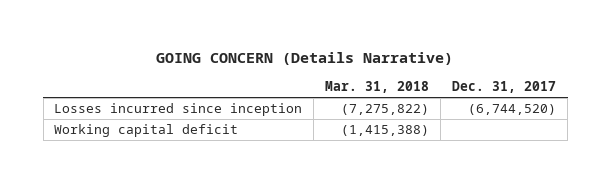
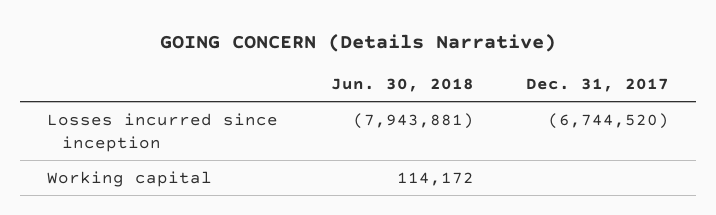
- | Mar. 31, 2018 | Dec. 31, 2017
+ | Jun. 30, 2018 | Dec. 31, 2017
- Working capital deficit | (1,415,388) |
+ Working capital | 114,172 |

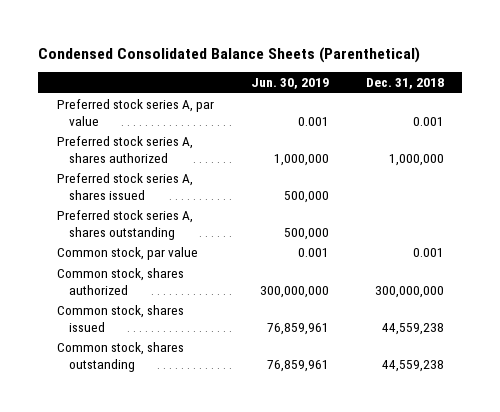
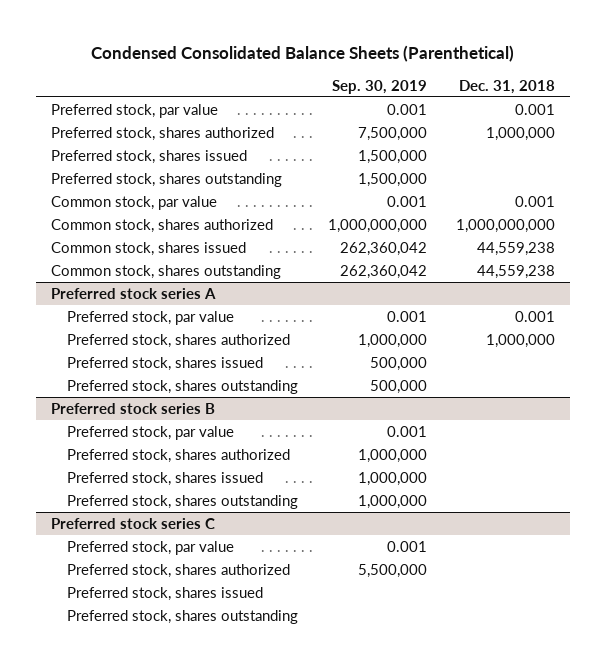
- | Jun. 30, 2019 | Dec. 31, 2018
+ | Sep. 30, 2019 | Dec. 31, 2018
- Preferred stock series A, par value | 0.001 | 0.001
- Preferred stock series A, shares authorized | 1,000,000 | 1,000,000
- Preferred stock series A, shares issued | 500,000 |
- Preferred stock series A, shares outstanding | 500,000 |
+ Preferred stock, par value | 0.001 | 0.001
+ Preferred stock, shares authorized | 7,500,000 | 1,000,000
+ Preferred stock, shares issued | 1,500,000 |
+ Preferred stock, shares outstanding | 1,500,000 |
- Common stock, shares authorized | 300,000,000 | 300,000,000
+ Common stock, shares authorized | 1,000,000,000 | 1,000,000,000
+ Preferred stock series A
+ Preferred stock, par value | 0.001 | 0.001
+ Preferred stock, shares authorized | 1,000,000 | 1,000,000
+ Preferred stock, shares issued | 500,000 |
+ Preferred stock, shares outstanding | 500,000 |
+ Preferred stock series B
+ Preferred stock, par value | 0.001 |
+ Preferred stock, shares authorized | 1,000,000 |
+ Preferred stock, shares issued | 1,000,000 |
+ Preferred stock, shares outstanding | 1,000,000 |
+ Preferred stock series C
+ Preferred stock, par value | 0.001 |
+ Preferred stock, shares authorized | 5,500,000 |
+ Preferred stock, shares issued
+ Preferred stock, shares outstanding

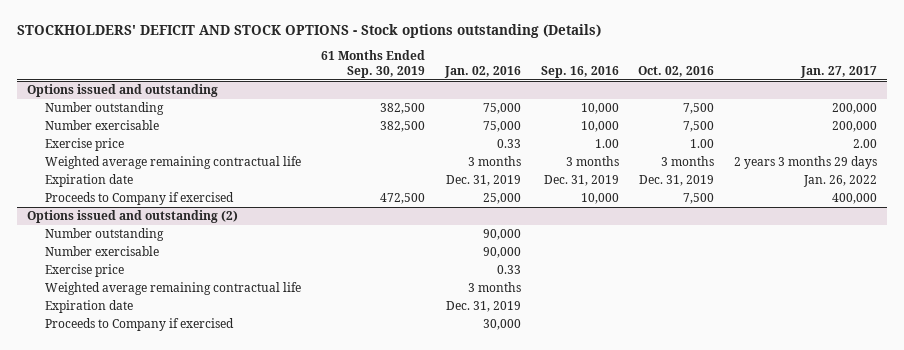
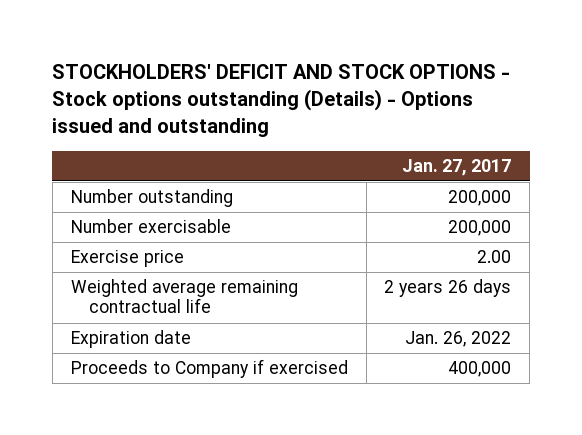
- STOCKHOLDERS' DEFICIT AND STOCK OPTIONS - Stock options outstanding (Details)
+ STOCKHOLDERS' DEFICIT AND STOCK OPTIONS - Stock options outstanding (Details) - Options issued and outstanding
- | 61 Months Ended Sep. 30, 2019 | Jan. 02, 2016 | Sep. 16, 2016 | Oct. 02, 2016 | Jan. 27, 2017
+ | Jan. 27, 2017
- Options issued and outstanding
- Weighted average remaining contractual life | | 3 months | 3 months | 3 months | 2 years 3 months 29 days
+ Weighted average remaining contractual life | 2 years 26 days
- Options issued and outstanding (2)
- Number outstanding | | 90,000 | | |
- Number exercisable | | 90,000 | | |
- Exercise price | | 0.33 | | |
- Weighted average remaining contractual life | | 3 months | | |
- Expiration date | | Dec. 31, 2019 | | |
- Proceeds to Company if exercised | | 30,000 | | |

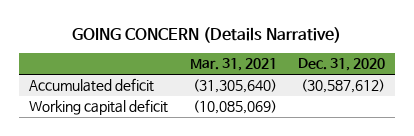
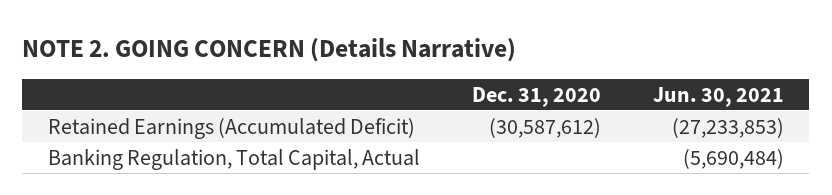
- GOING CONCERN (Details Narrative)
+ NOTE 2. GOING CONCERN (Details Narrative)
- | Mar. 31, 2021 | Dec. 31, 2020
+ | Dec. 31, 2020 | Jun. 30, 2021
- Accumulated deficit | (31,305,640) | (30,587,612)
- Working capital deficit | (10,085,069) |
+ Retained Earnings (Accumulated Deficit) | (30,587,612) | (27,233,853)
+ Banking Regulation, Total Capital, Actual | | (5,690,484)

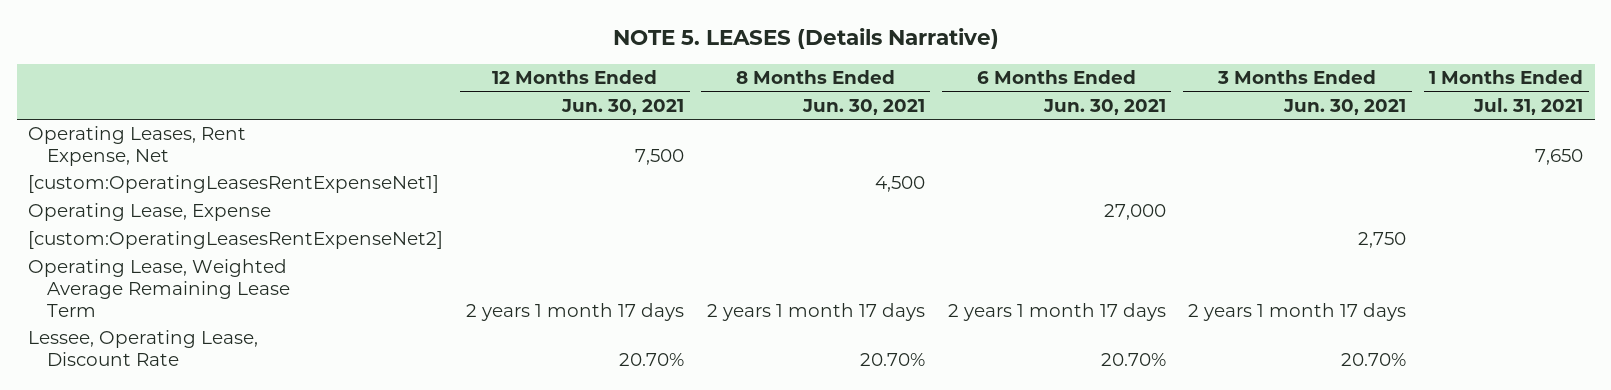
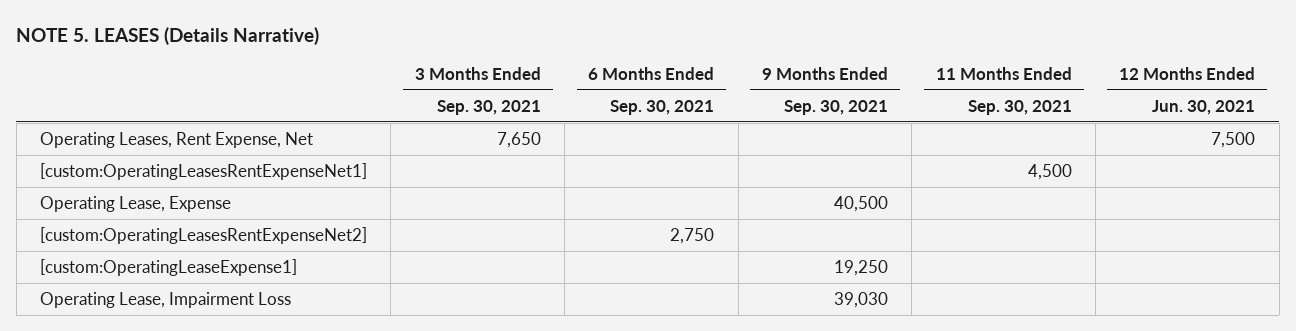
- | 12 Months Ended Jun. 30, 2021 | 8 Months Ended Jun. 30, 2021 | 6 Months Ended Jun. 30, 2021 | 3 Months Ended Jun. 30, 2021 | 1 Months Ended Jul. 31, 2021
+ | 3 Months Ended Sep. 30, 2021 | 6 Months Ended Sep. 30, 2021 | 9 Months Ended Sep. 30, 2021 | 11 Months Ended Sep. 30, 2021 | 12 Months Ended Jun. 30, 2021
- Operating Lease, Weighted Average Remaining Lease Term | 2 years 1 month 17 days | 2 years 1 month 17 days | 2 years 1 month 17 days | 2 years 1 month 17 days |
- Lessee, Operating Lease, Discount Rate | 20.70% | 20.70% | 20.70% | 20.70% |
+ [custom:OperatingLeaseExpense1] | | | 19,250 | |
+ Operating Lease, Impairment Loss | | | 39,030 | |

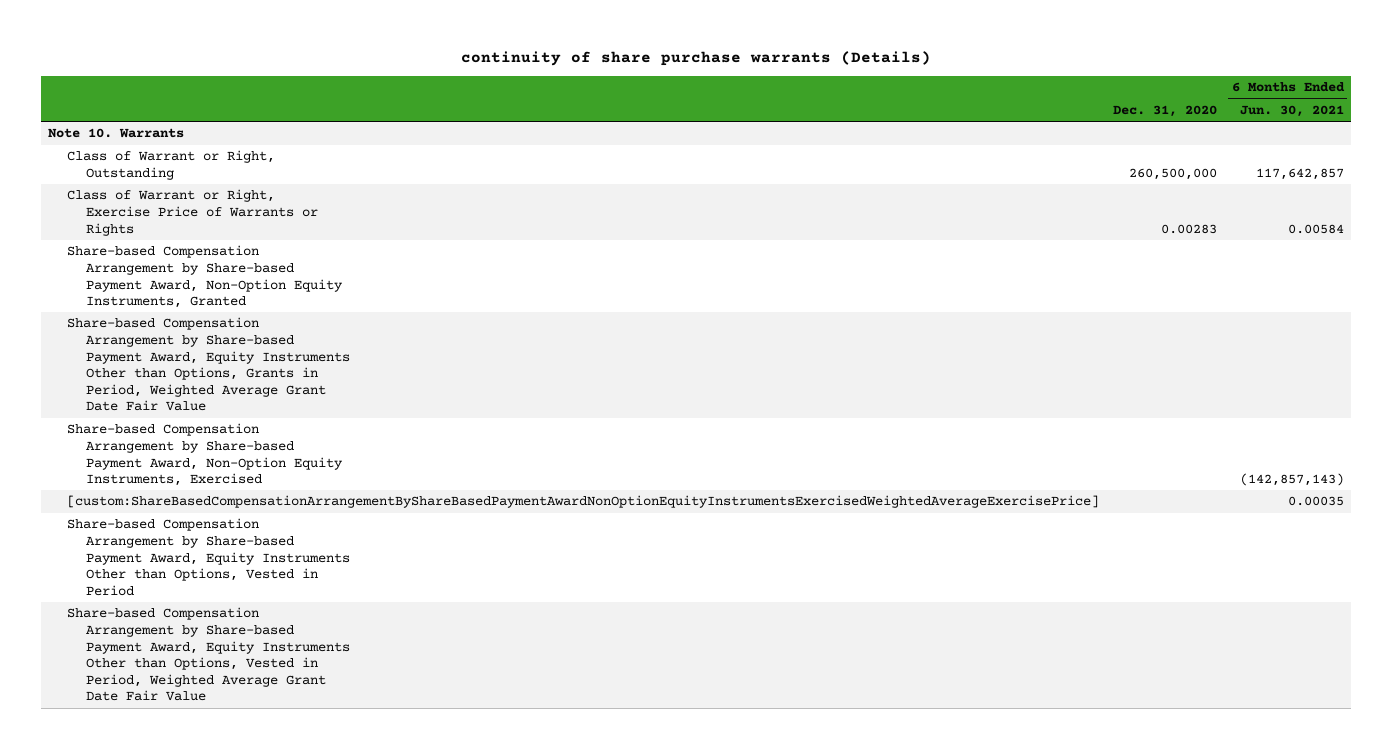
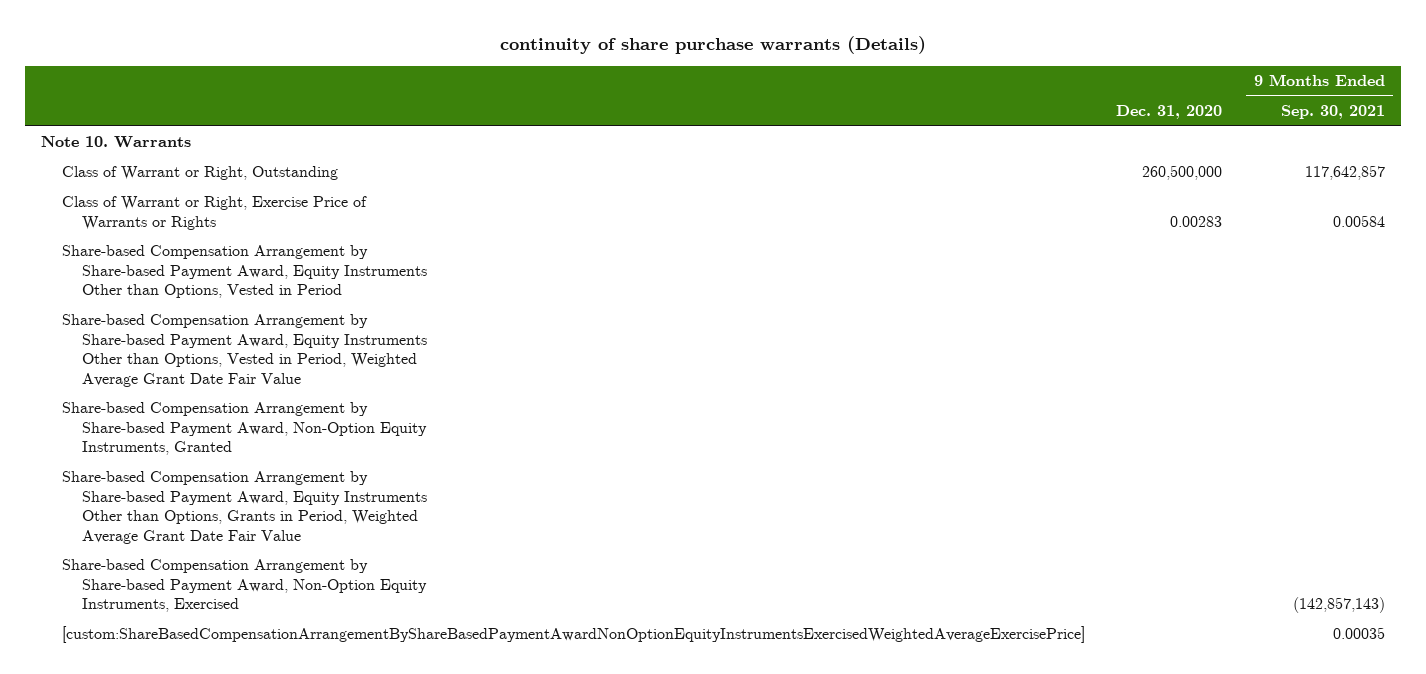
- | Dec. 31, 2020 | 6 Months Ended Jun. 30, 2021
+ | Dec. 31, 2020 | 9 Months Ended Sep. 30, 2021
moved up: Share-based Compensation Arrangement by Share-based Payment Award, Equity Instruments Other than Options, Vested in Period
moved up: Share-based Compensation Arrangement by Share-based Payment Award, Equity Instruments Other than Options, Vested in Period, Weighted Average Grant Date Fair Value

